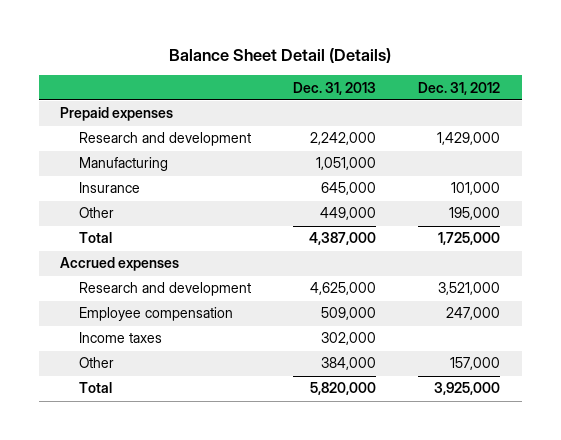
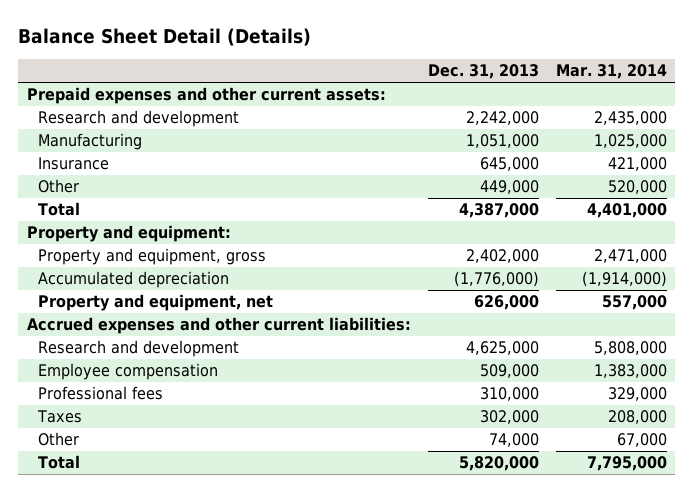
- | Dec. 31, 2013 | Dec. 31, 2012
+ | Dec. 31, 2013 | Mar. 31, 2014
- Prepaid expenses
+ Prepaid expenses and other current assets:
- Accrued expenses
+ Property and equipment:
+ Property and equipment, gross | 2,402,000 | 2,471,000
+ Accumulated depreciation | (1,776,000) | (1,914,000)
+ Property and equipment, net | 626,000 | 557,000
+ Accrued expenses and other current liabilities:
- Income taxes | 302,000 |
- Other | 384,000 | 157,000
+ Professional fees | 310,000 | 329,000
+ Taxes | 302,000 | 208,000
+ Other | 74,000 | 67,000

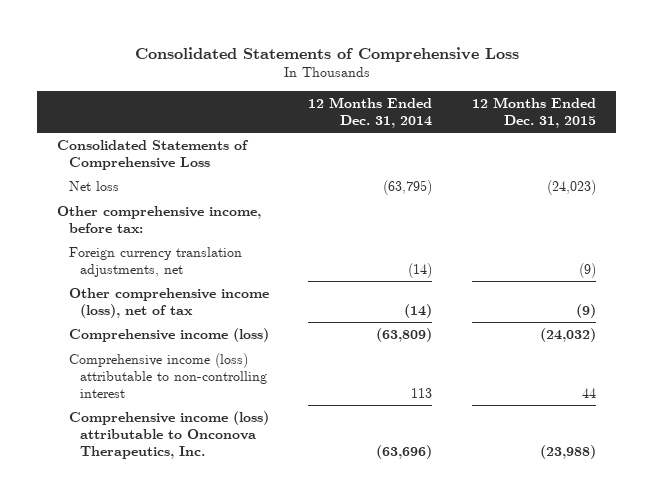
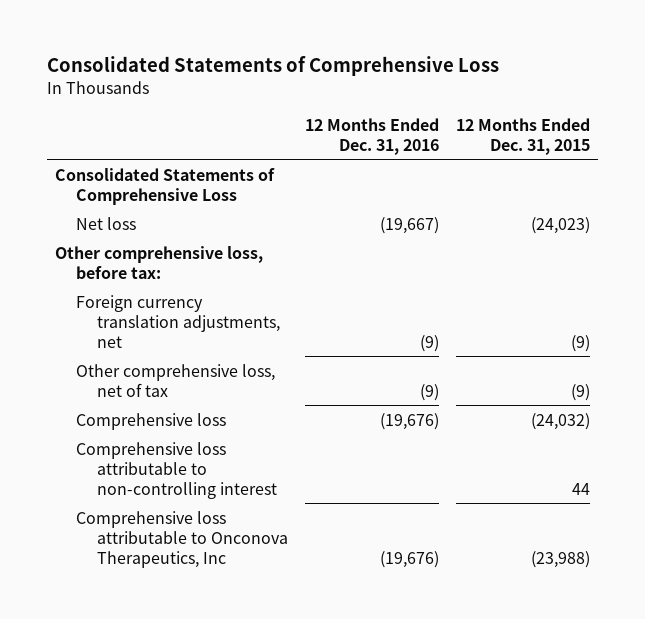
- | 12 Months Ended Dec. 31, 2014 | 12 Months Ended Dec. 31, 2015
+ | 12 Months Ended Dec. 31, 2016 | 12 Months Ended Dec. 31, 2015
- Other comprehensive income, before tax:
+ Other comprehensive loss, before tax:
- Other comprehensive income (loss), net of tax | (14) | (9)
- Comprehensive income (loss) | (63,809) | (24,032)
- Comprehensive income (loss) attributable to non-controlling interest | 113 | 44
- Comprehensive income (loss) attributable to Onconova Therapeutics, Inc. | (63,696) | (23,988)
+ Other comprehensive loss, net of tax | (9) | (9)
+ Comprehensive loss | (19,676) | (24,032)
+ Comprehensive loss attributable to non-controlling interest | | 44
+ Comprehensive loss attributable to Onconova Therapeutics, Inc | (19,676) | (23,988)

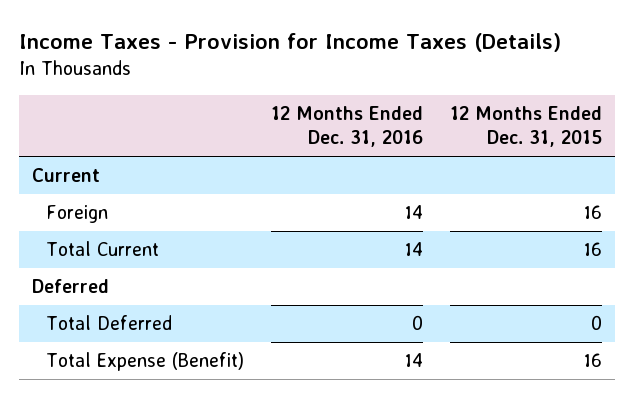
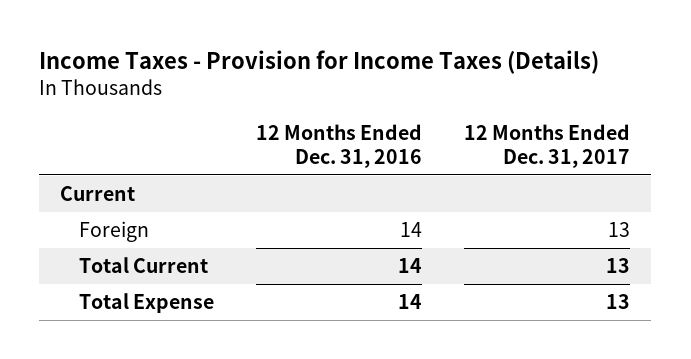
- | 12 Months Ended Dec. 31, 2016 | 12 Months Ended Dec. 31, 2015
+ | 12 Months Ended Dec. 31, 2016 | 12 Months Ended Dec. 31, 2017
- Deferred
- Total Deferred | 0 | 0
- Total Expense (Benefit) | 14 | 16
+ Total Expense | 14 | 13

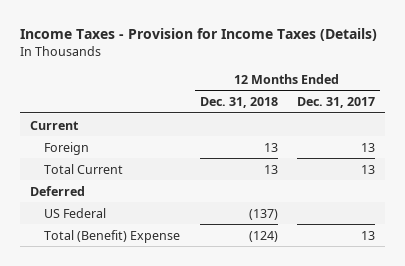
- | 12 Months Ended Dec. 31, 2016 | 12 Months Ended Dec. 31, 2017
+ | 12 Months Ended Dec. 31, 2018 | 12 Months Ended Dec. 31, 2017
- Total Expense | 14 | 13
+ Deferred
+ US Federal | (137) |
+ Total (Benefit) Expense | (124) | 13

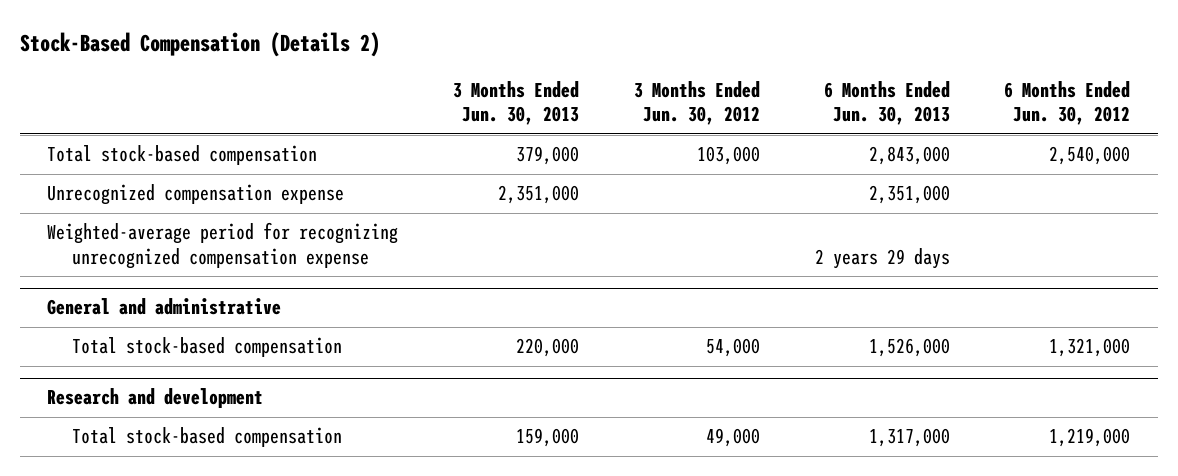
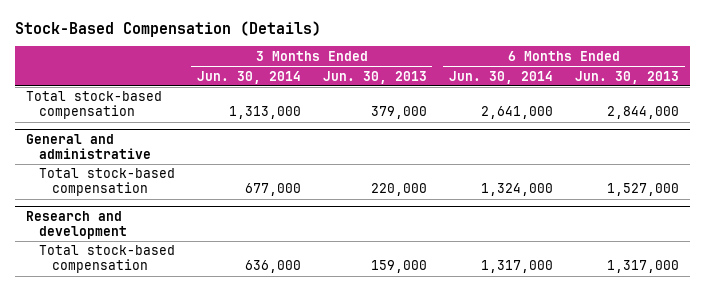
- Stock-Based Compensation (Details 2)
+ Stock-Based Compensation (Details)
- | 3 Months Ended Jun. 30, 2013 | 3 Months Ended Jun. 30, 2012 | 6 Months Ended Jun. 30, 2013 | 6 Months Ended Jun. 30, 2012
+ | 3 Months Ended Jun. 30, 2014 | 3 Months Ended Jun. 30, 2013 | 6 Months Ended Jun. 30, 2014 | 6 Months Ended Jun. 30, 2013
- Total stock-based compensation | 379,000 | 103,000 | 2,843,000 | 2,540,000
- Unrecognized compensation expense | 2,351,000 | | 2,351,000 |
- Weighted-average period for recognizing unrecognized compensation expense | | | 2 years 29 days |
+ Total stock-based compensation | 1,313,000 | 379,000 | 2,641,000 | 2,844,000
@ General and administrative
- Total stock-based compensation | 220,000 | 54,000 | 1,526,000 | 1,321,000
+ Total stock-based compensation | 677,000 | 220,000 | 1,324,000 | 1,527,000

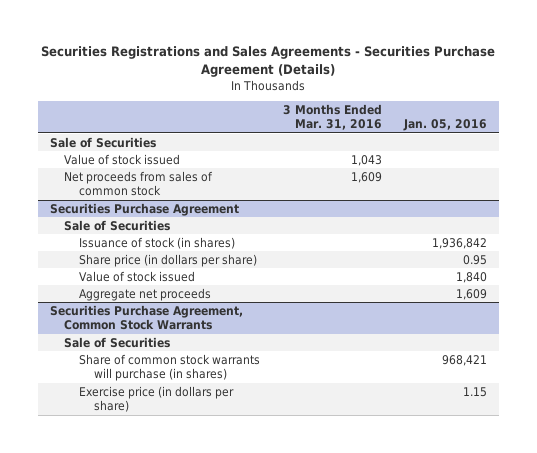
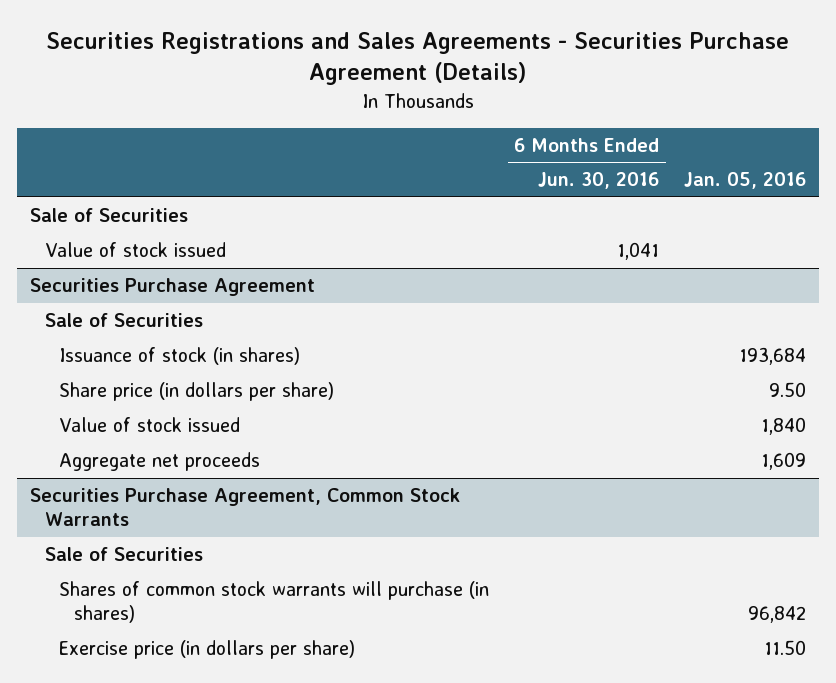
- | 3 Months Ended Mar. 31, 2016 | Jan. 05, 2016
+ | 6 Months Ended Jun. 30, 2016 | Jan. 05, 2016
- Net proceeds from sales of common stock | 1,609 |
@ Securities Purchase Agreement
- Issuance of stock (in shares) | | 1,936,842
- Share price (in dollars per share) | | 0.95
+ Issuance of stock (in shares) | | 193,684
+ Share price (in dollars per share) | | 9.50
@ Securities Purchase Agreement, Common Stock Warrants
- Share of common stock warrants will purchase (in shares) | | 968,421
- Exercise price (in dollars per share) | | 1.15
+ Shares of common stock warrants will purchase (in shares) | | 96,842
+ Exercise price (in dollars per share) | | 11.50

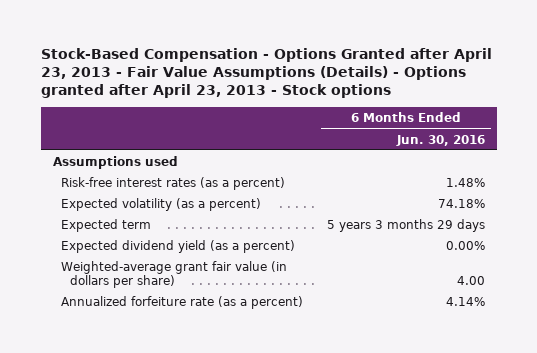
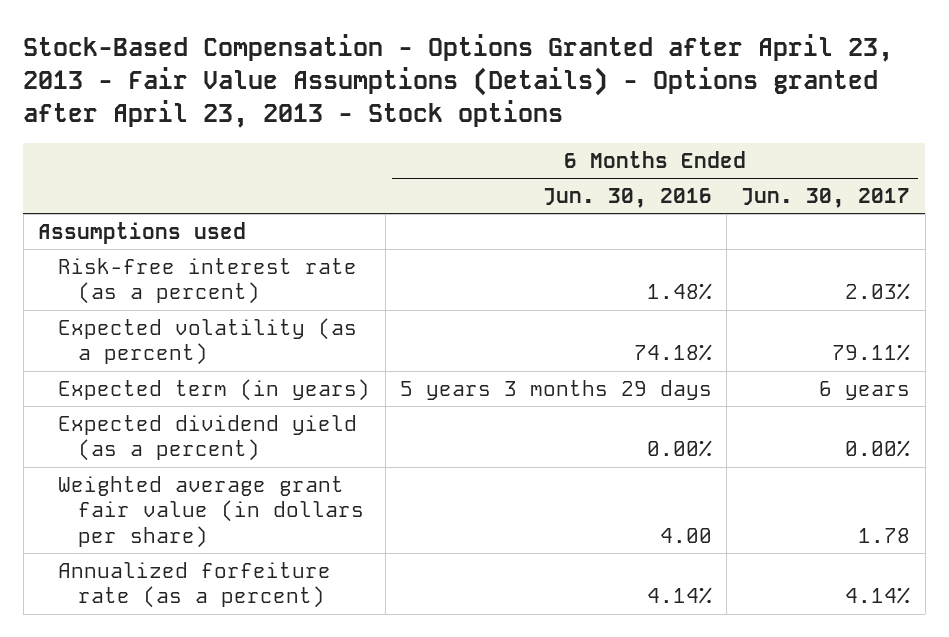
- | 6 Months Ended Jun. 30, 2016
+ | 6 Months Ended Jun. 30, 2016 | 6 Months Ended Jun. 30, 2017
- Risk-free interest rates (as a percent) | 1.48%
+ Risk-free interest rate (as a percent) | 1.48% | 2.03%
- Expected term | 5 years 3 months 29 days
+ Expected term (in years) | 5 years 3 months 29 days | 6 years
- Weighted-average grant fair value (in dollars per share) | 4.00
+ Weighted average grant fair value (in dollars per share) | 4.00 | 1.78

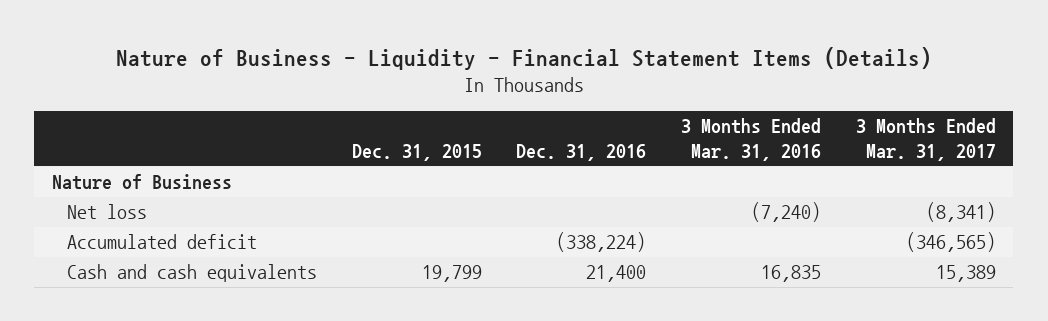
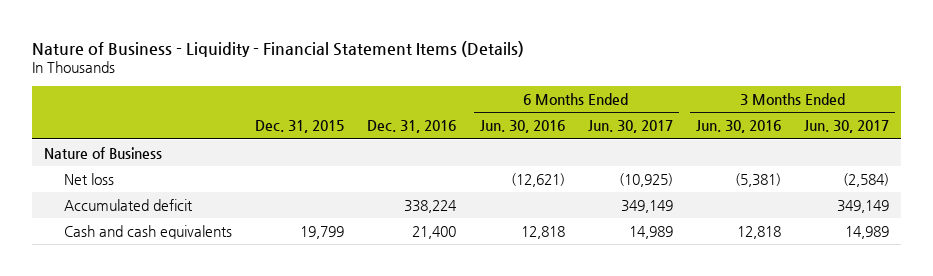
- | Dec. 31, 2015 | Dec. 31, 2016 | 3 Months Ended Mar. 31, 2016 | 3 Months Ended Mar. 31, 2017
+ | Dec. 31, 2015 | Dec. 31, 2016 | 6 Months Ended Jun. 30, 2016 | 6 Months Ended Jun. 30, 2017 | 3 Months Ended Jun. 30, 2016 | 3 Months Ended Jun. 30, 2017
- Accumulated deficit | | (338,224) | | (346,565)
+ Accumulated deficit | | 338,224 | | 349,149 | | 349,149

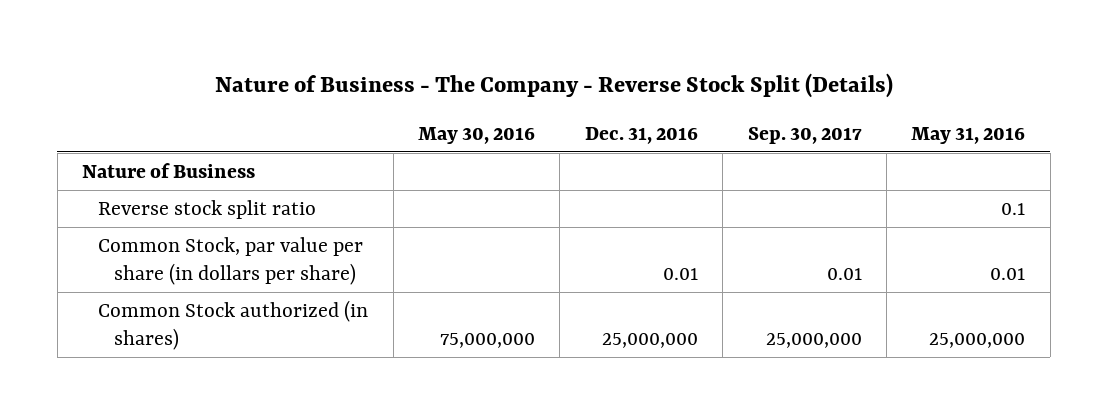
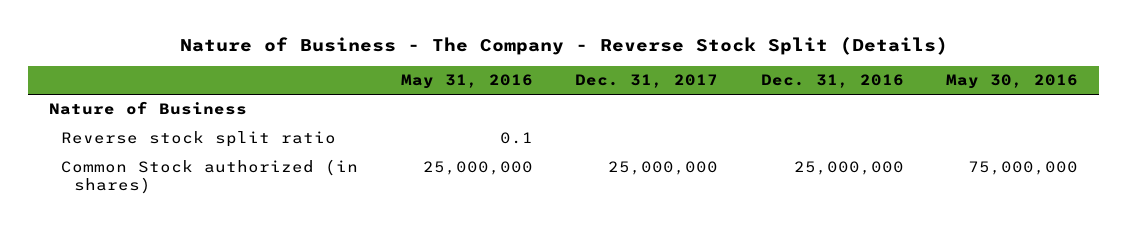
- | May 30, 2016 | Dec. 31, 2016 | Sep. 30, 2017 | May 31, 2016
+ | May 31, 2016 | Dec. 31, 2017 | Dec. 31, 2016 | May 30, 2016
- Common Stock, par value per share (in dollars per share) | | 0.01 | 0.01 | 0.01

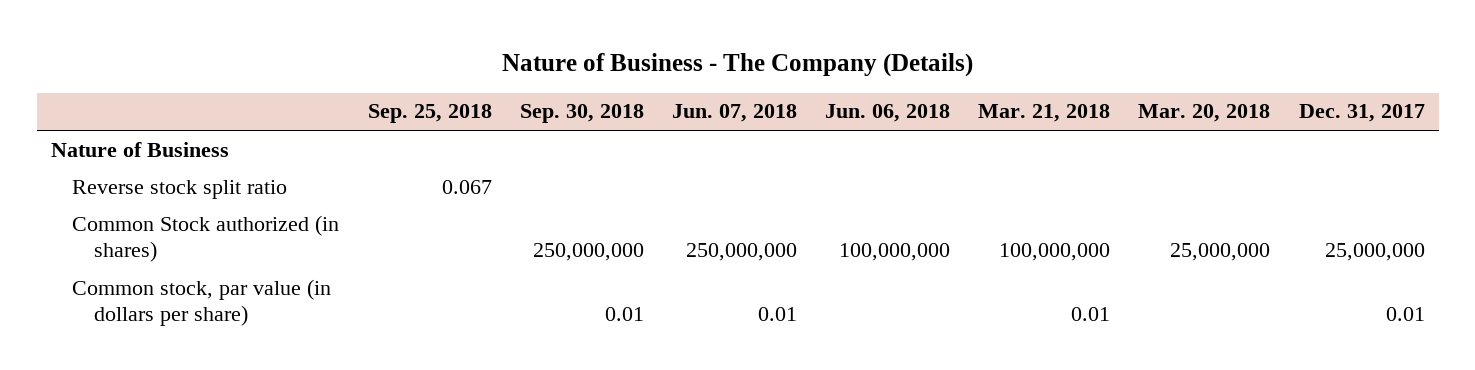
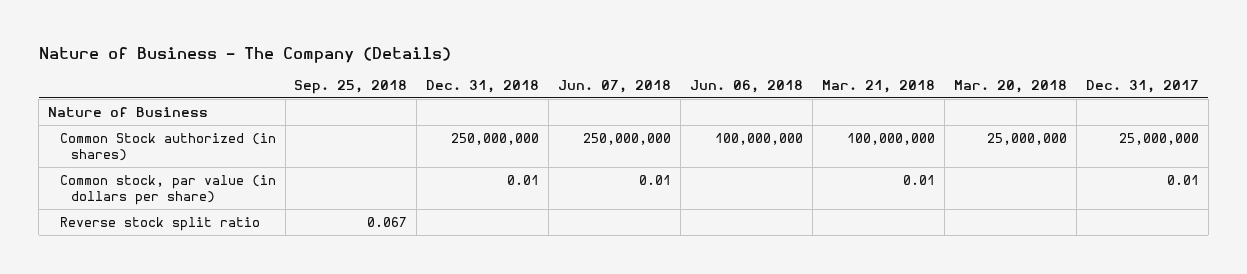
- | Sep. 25, 2018 | Sep. 30, 2018 | Jun. 07, 2018 | Jun. 06, 2018 | Mar. 21, 2018 | Mar. 20, 2018 | Dec. 31, 2017
+ | Sep. 25, 2018 | Dec. 31, 2018 | Jun. 07, 2018 | Jun. 06, 2018 | Mar. 21, 2018 | Mar. 20, 2018 | Dec. 31, 2017
moved down: Reverse stock split ratio | 0.067 | | | | | |

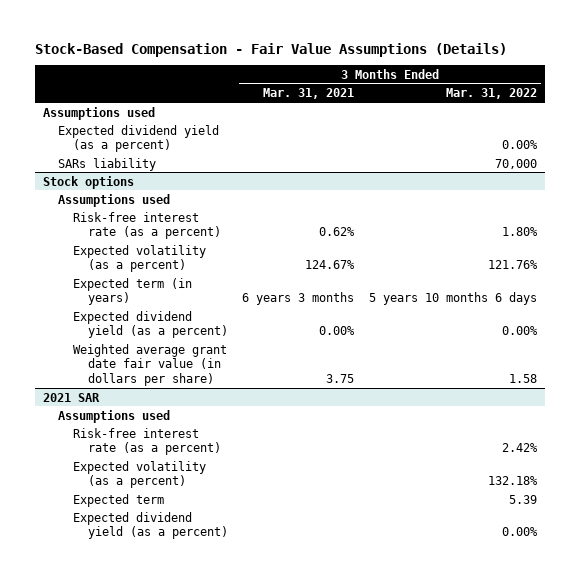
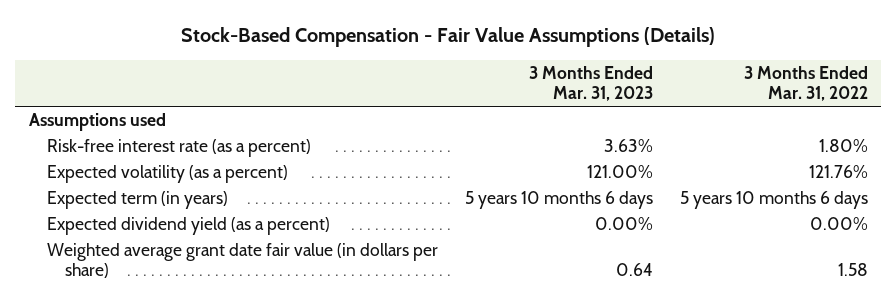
- | 3 Months Ended Mar. 31, 2021 | 3 Months Ended Mar. 31, 2022
+ | 3 Months Ended Mar. 31, 2023 | 3 Months Ended Mar. 31, 2022
- Expected dividend yield (as a percent) | | 0.00%
- SARs liability | | 70,000
- Stock options
- Assumptions used
- 2021 SAR
- Assumptions used
- Risk-free interest rate (as a percent) | | 2.42%
- Expected volatility (as a percent) | | 132.18%
- Expected term | | 5.39
- Expected dividend yield (as a percent) | | 0.00%

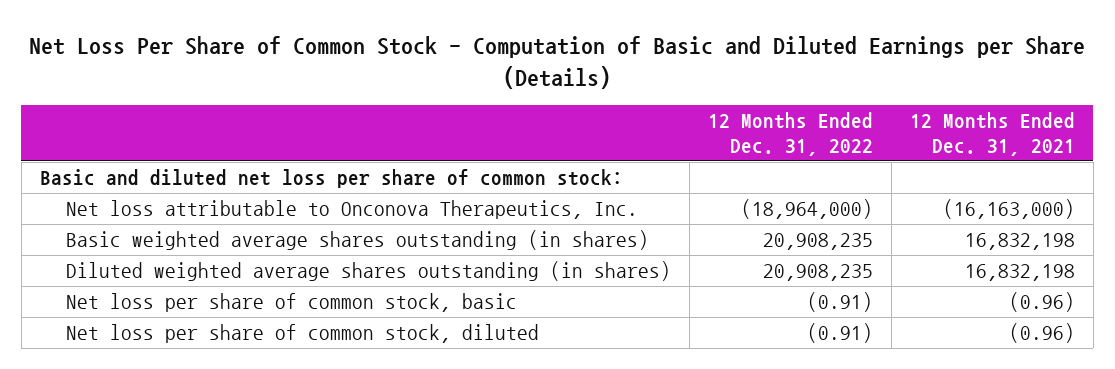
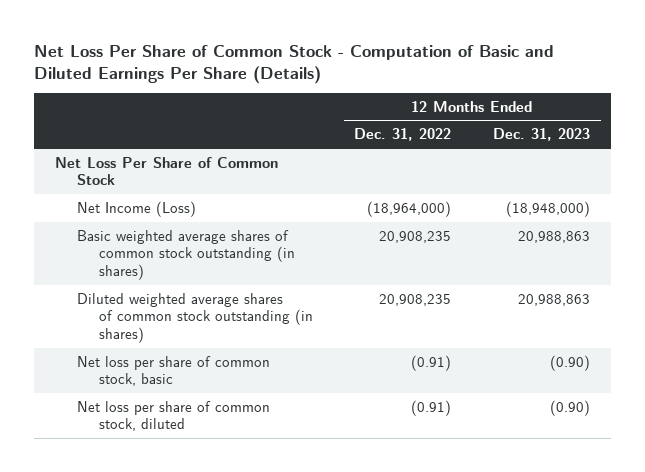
- Net Loss Per Share of Common Stock - Computation of Basic and Diluted Earnings per Share (Details)
+ Net Loss Per Share of Common Stock - Computation of Basic and Diluted Earnings Per Share (Details)
- | 12 Months Ended Dec. 31, 2022 | 12 Months Ended Dec. 31, 2021
+ | 12 Months Ended Dec. 31, 2022 | 12 Months Ended Dec. 31, 2023
- Basic and diluted net loss per share of common stock:
- Net loss attributable to Onconova Therapeutics, Inc. | (18,964,000) | (16,163,000)
- Basic weighted average shares outstanding (in shares) | 20,908,235 | 16,832,198
- Diluted weighted average shares outstanding (in shares) | 20,908,235 | 16,832,198
+ Net Loss Per Share of Common Stock
+ Net Income (Loss) | (18,964,000) | (18,948,000)
+ Basic weighted average shares of common stock outstanding (in shares) | 20,908,235 | 20,988,863
+ Diluted weighted average shares of common stock outstanding (in shares) | 20,908,235 | 20,988,863

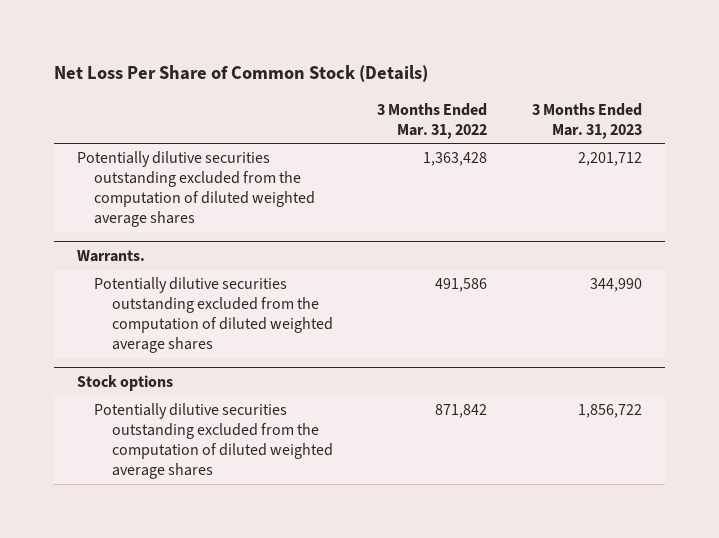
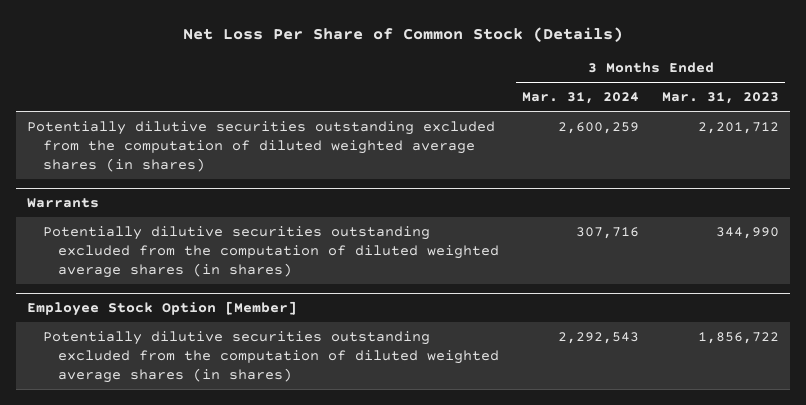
- | 3 Months Ended Mar. 31, 2022 | 3 Months Ended Mar. 31, 2023
+ | 3 Months Ended Mar. 31, 2024 | 3 Months Ended Mar. 31, 2023
- Potentially dilutive securities outstanding excluded from the computation of diluted weighted average shares | 1,363,428 | 2,201,712
- Warrants.
- Potentially dilutive securities outstanding excluded from the computation of diluted weighted average shares | 491,586 | 344,990
- Stock options
- Potentially dilutive securities outstanding excluded from the computation of diluted weighted average shares | 871,842 | 1,856,722
+ Potentially dilutive securities outstanding excluded from the computation of diluted weighted average shares (in shares) | 2,600,259 | 2,201,712
+ Warrants
+ Potentially dilutive securities outstanding excluded from the computation of diluted weighted average shares (in shares) | 307,716 | 344,990
+ Employee Stock Option [Member]
+ Potentially dilutive securities outstanding excluded from the computation of diluted weighted average shares (in shares) | 2,292,543 | 1,856,722

